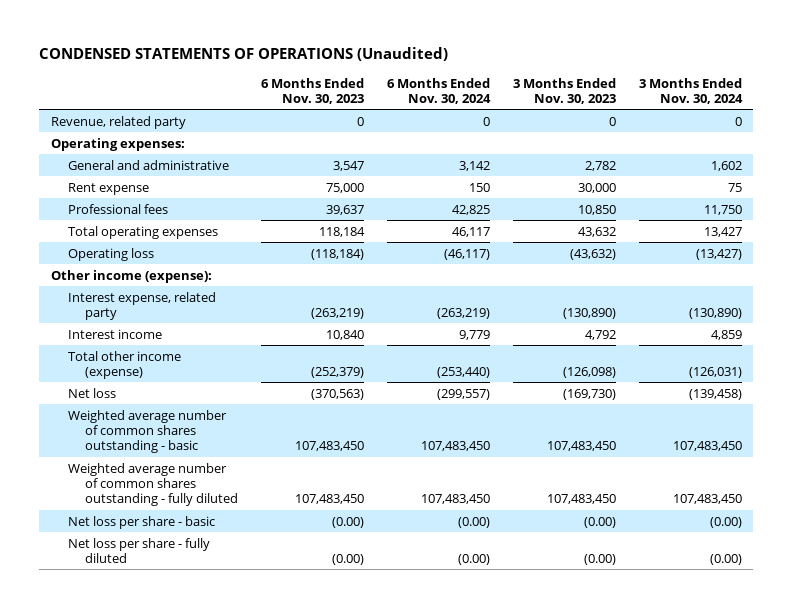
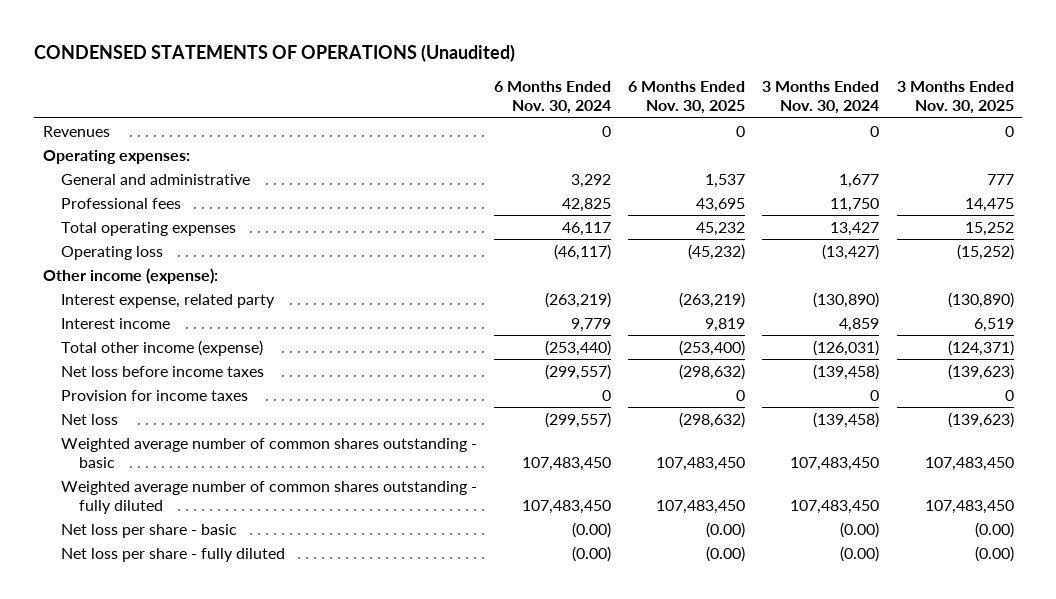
- | 6 Months Ended Nov. 30, 2023 | 6 Months Ended Nov. 30, 2024 | 3 Months Ended Nov. 30, 2023 | 3 Months Ended Nov. 30, 2024
+ | 6 Months Ended Nov. 30, 2024 | 6 Months Ended Nov. 30, 2025 | 3 Months Ended Nov. 30, 2024 | 3 Months Ended Nov. 30, 2025
- Revenue, related party | 0 | 0 | 0 | 0
+ Revenues | 0 | 0 | 0 | 0
- General and administrative | 3,547 | 3,142 | 2,782 | 1,602
- Rent expense | 75,000 | 150 | 30,000 | 75
+ General and administrative | 3,292 | 1,537 | 1,677 | 777
+ Net loss before income taxes | (299,557) | (298,632) | (139,458) | (139,623)
+ Provision for income taxes | 0 | 0 | 0 | 0

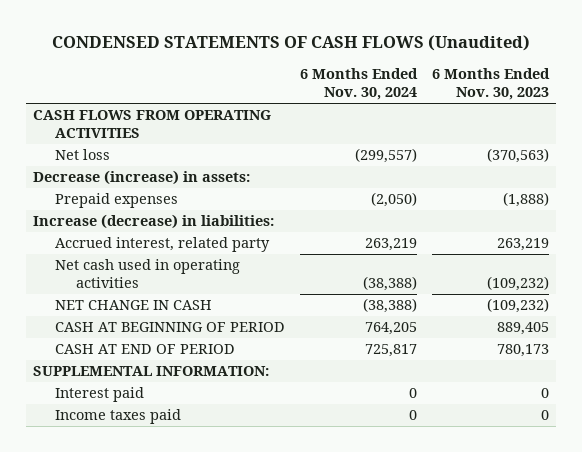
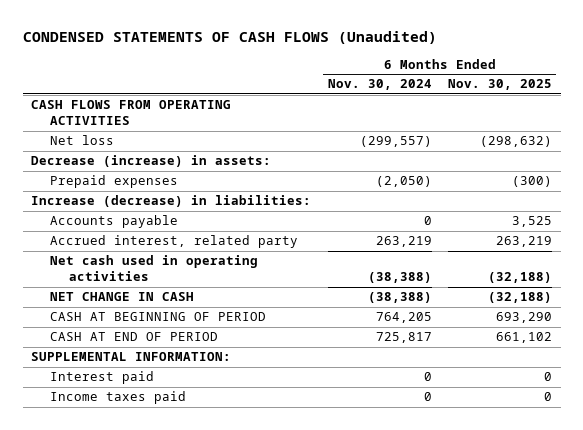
- | 6 Months Ended Nov. 30, 2024 | 6 Months Ended Nov. 30, 2023
+ | 6 Months Ended Nov. 30, 2024 | 6 Months Ended Nov. 30, 2025
+ Accounts payable | 0 | 3,525

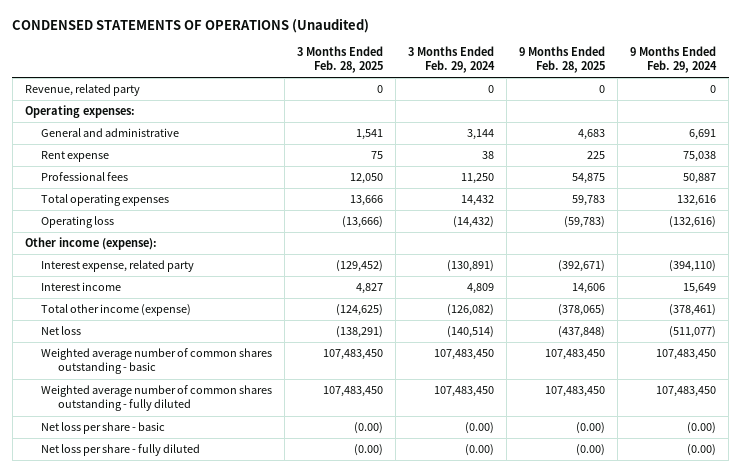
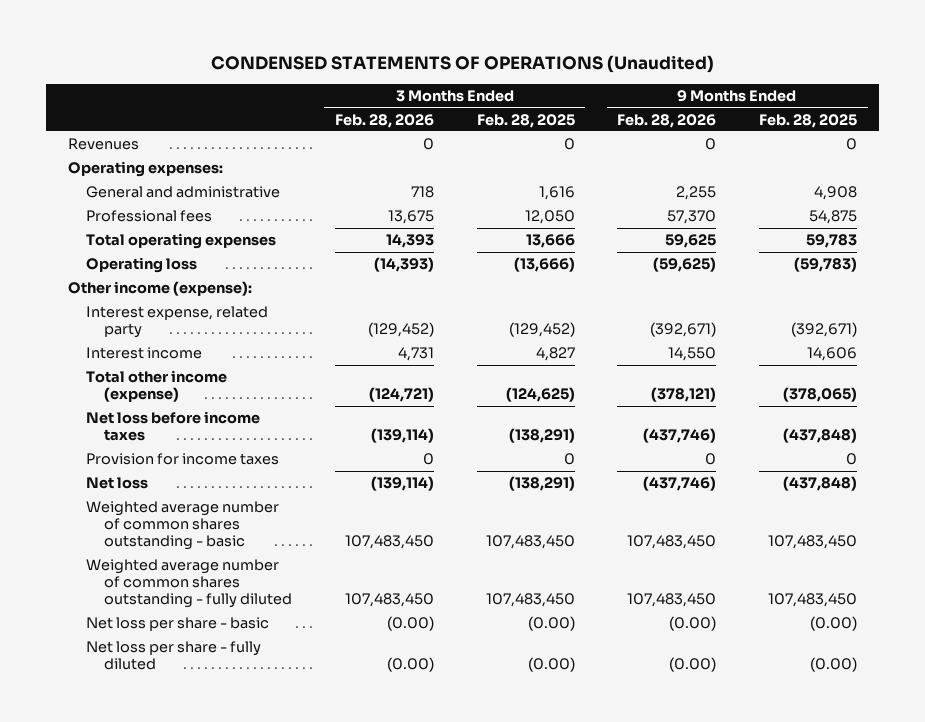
- | 3 Months Ended Feb. 28, 2025 | 3 Months Ended Feb. 29, 2024 | 9 Months Ended Feb. 28, 2025 | 9 Months Ended Feb. 29, 2024
+ | 3 Months Ended Feb. 28, 2026 | 3 Months Ended Feb. 28, 2025 | 9 Months Ended Feb. 28, 2026 | 9 Months Ended Feb. 28, 2025
- Revenue, related party | 0 | 0 | 0 | 0
+ Revenues | 0 | 0 | 0 | 0
- General and administrative | 1,541 | 3,144 | 4,683 | 6,691
- Rent expense | 75 | 38 | 225 | 75,038
+ General and administrative | 718 | 1,616 | 2,255 | 4,908
+ Net loss before income taxes | (139,114) | (138,291) | (437,746) | (437,848)
+ Provision for income taxes | 0 | 0 | 0 | 0

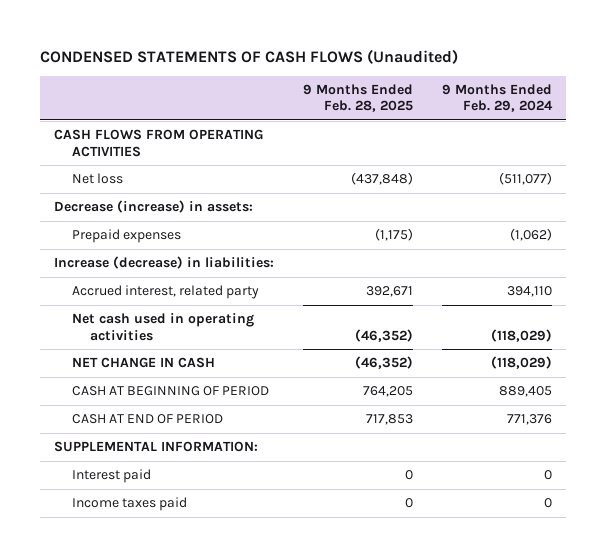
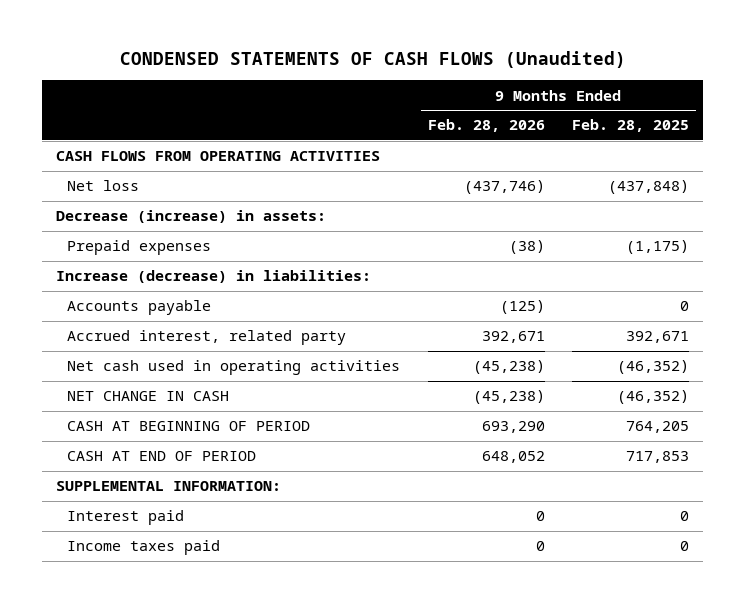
- | 9 Months Ended Feb. 28, 2025 | 9 Months Ended Feb. 29, 2024
+ | 9 Months Ended Feb. 28, 2026 | 9 Months Ended Feb. 28, 2025
+ Accounts payable | (125) | 0

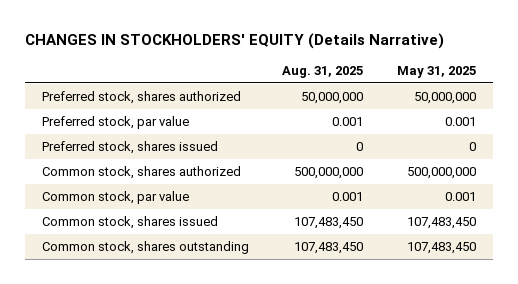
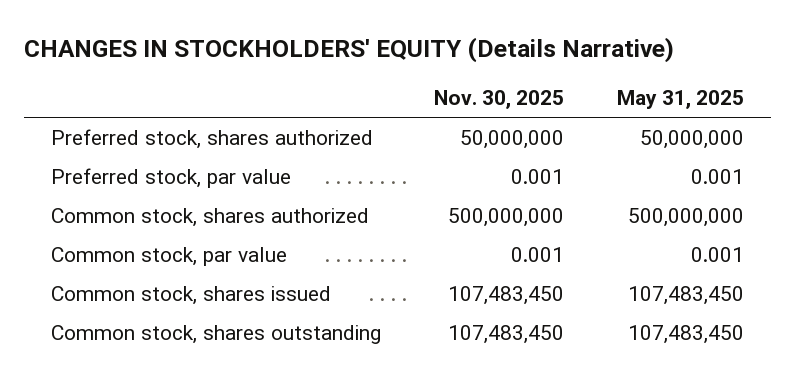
- | Aug. 31, 2025 | May 31, 2025
+ | Nov. 30, 2025 | May 31, 2025
- Preferred stock, shares issued | 0 | 0

